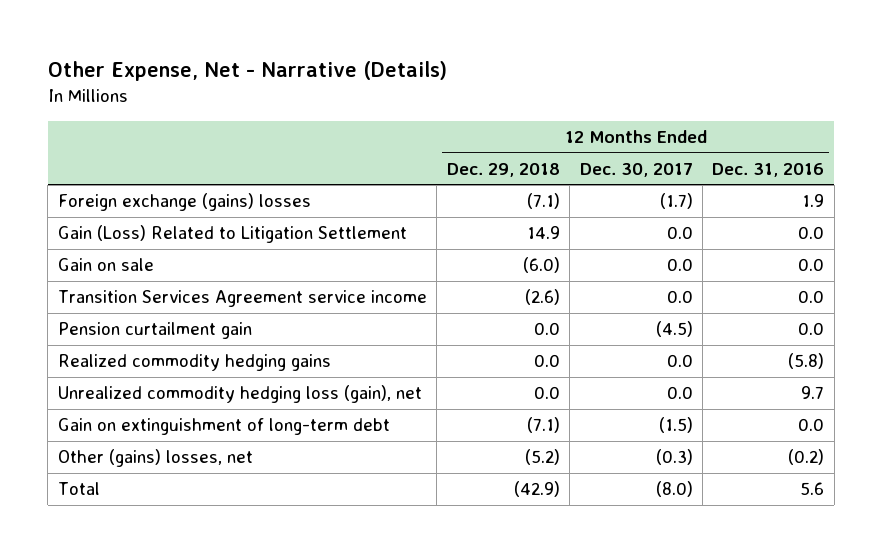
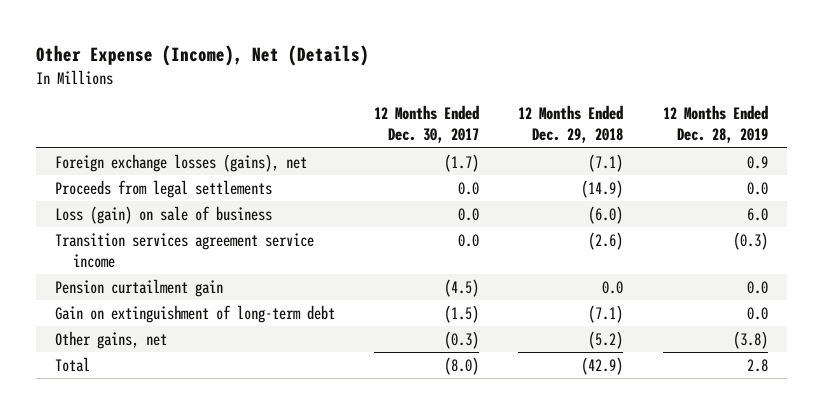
- Other Expense, Net - Narrative (Details)
+ Other Expense (Income), Net (Details)
- | 12 Months Ended Dec. 29, 2018 | 12 Months Ended Dec. 30, 2017 | 12 Months Ended Dec. 31, 2016
+ | 12 Months Ended Dec. 30, 2017 | 12 Months Ended Dec. 29, 2018 | 12 Months Ended Dec. 28, 2019
- Foreign exchange (gains) losses | (7.1) | (1.7) | 1.9
- Gain (Loss) Related to Litigation Settlement | 14.9 | 0.0 | 0.0
- Gain on sale | (6.0) | 0.0 | 0.0
- Transition Services Agreement service income | (2.6) | 0.0 | 0.0
+ Foreign exchange losses (gains), net | (1.7) | (7.1) | 0.9
+ Proceeds from legal settlements | 0.0 | (14.9) | 0.0
+ Loss (gain) on sale of business | 0.0 | (6.0) | 6.0
+ Transition services agreement service income | 0.0 | (2.6) | (0.3)
- Realized commodity hedging gains | 0.0 | 0.0 | (5.8)
- Unrealized commodity hedging loss (gain), net | 0.0 | 0.0 | 9.7
- Other (gains) losses, net | (5.2) | (0.3) | (0.2)
+ Other gains, net | (0.3) | (5.2) | (3.8)

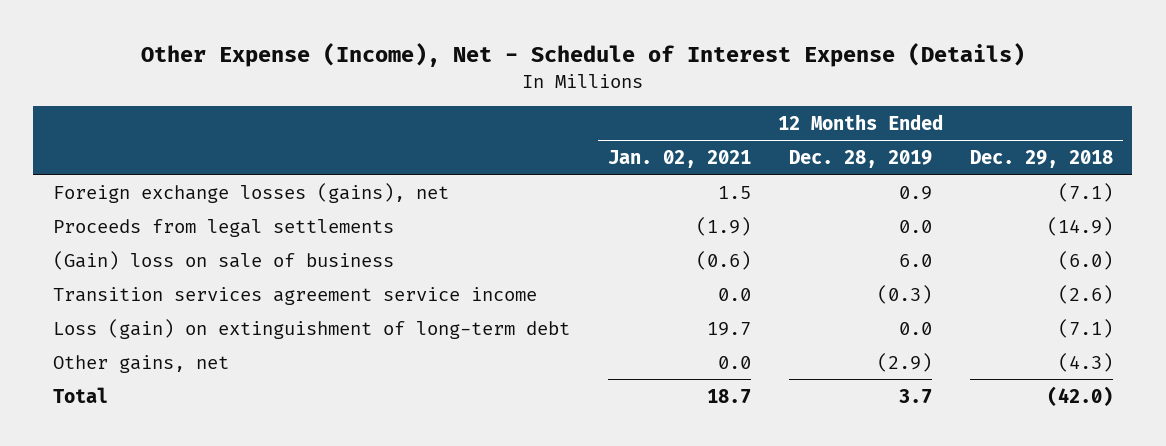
- Other Expense (Income), Net (Details)
+ Other Expense (Income), Net - Schedule of Interest Expense (Details)
- | 12 Months Ended Dec. 30, 2017 | 12 Months Ended Dec. 29, 2018 | 12 Months Ended Dec. 28, 2019
+ | 12 Months Ended Jan. 02, 2021 | 12 Months Ended Dec. 28, 2019 | 12 Months Ended Dec. 29, 2018
- Loss (gain) on sale of business | 0.0 | (6.0) | 6.0
+ (Gain) loss on sale of business | (0.6) | 6.0 | (6.0)
- Pension curtailment gain | (4.5) | 0.0 | 0.0
- Gain on extinguishment of long-term debt | (1.5) | (7.1) | 0.0
- Other gains, net | (0.3) | (5.2) | (3.8)
- Total | (8.0) | (42.9) | 2.8
+ Loss (gain) on extinguishment of long-term debt | 19.7 | 0.0 | (7.1)
+ Other gains, net | 0.0 | (2.9) | (4.3)
+ Total | 18.7 | 3.7 | (42.0)

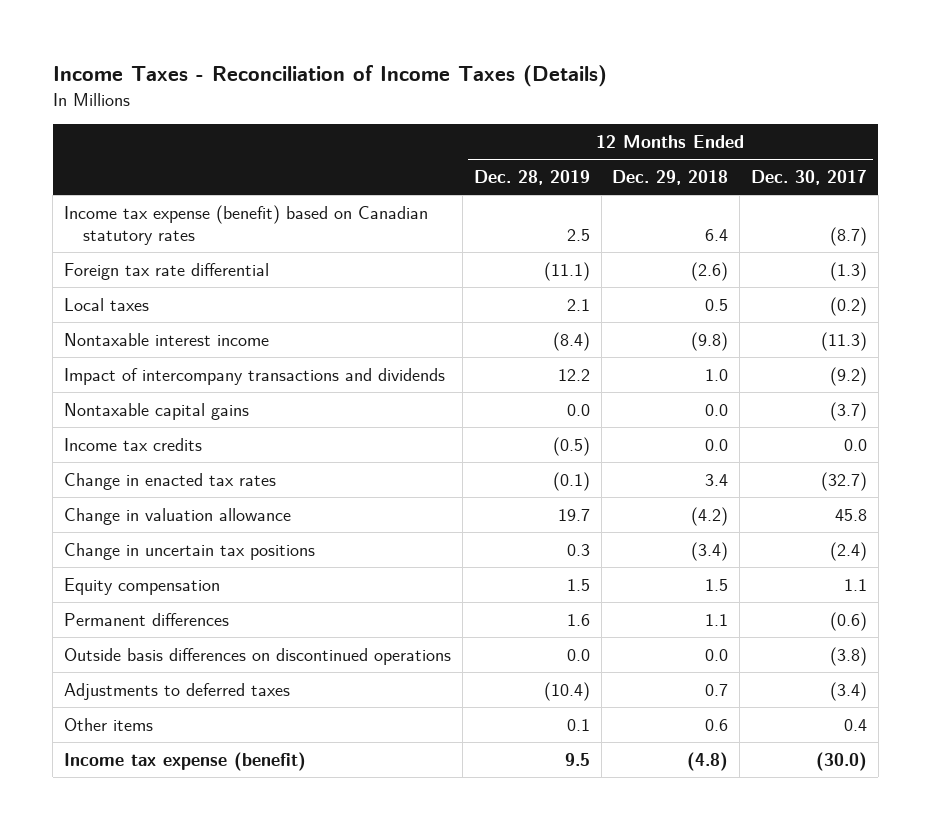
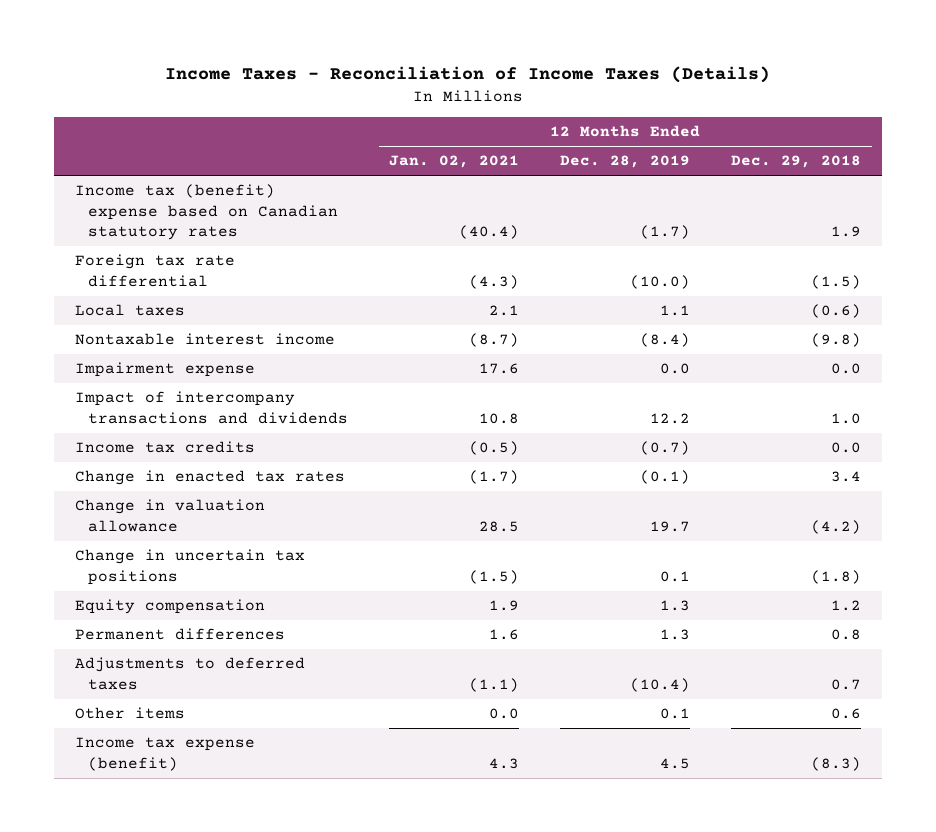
- | 12 Months Ended Dec. 28, 2019 | 12 Months Ended Dec. 29, 2018 | 12 Months Ended Dec. 30, 2017
+ | 12 Months Ended Jan. 02, 2021 | 12 Months Ended Dec. 28, 2019 | 12 Months Ended Dec. 29, 2018
- Income tax expense (benefit) based on Canadian statutory rates | 2.5 | 6.4 | (8.7)
- Foreign tax rate differential | (11.1) | (2.6) | (1.3)
- Local taxes | 2.1 | 0.5 | (0.2)
+ Income tax (benefit) expense based on Canadian statutory rates | (40.4) | (1.7) | 1.9
+ Foreign tax rate differential | (4.3) | (10.0) | (1.5)
+ Local taxes | 2.1 | 1.1 | (0.6)
+ Impairment expense | 17.6 | 0.0 | 0.0
- Nontaxable capital gains | 0.0 | 0.0 | (3.7)
- Income tax credits | (0.5) | 0.0 | 0.0
+ Income tax credits | (0.5) | (0.7) | 0.0
- Change in uncertain tax positions | 0.3 | (3.4) | (2.4)
- Equity compensation | 1.5 | 1.5 | 1.1
- Permanent differences | 1.6 | 1.1 | (0.6)
- Outside basis differences on discontinued operations | 0.0 | 0.0 | (3.8)
+ Change in uncertain tax positions | (1.5) | 0.1 | (1.8)
+ Equity compensation | 1.9 | 1.3 | 1.2
+ Permanent differences | 1.6 | 1.3 | 0.8
- Income tax expense (benefit) | 9.5 | (4.8) | (30.0)
+ Income tax expense (benefit) | 4.3 | 4.5 | (8.3)

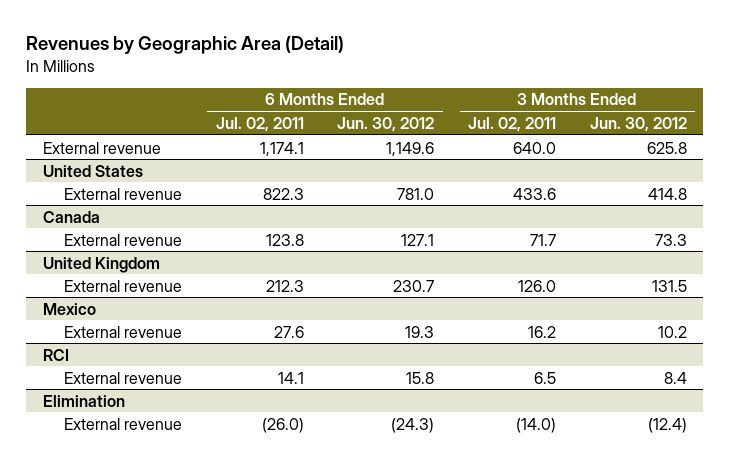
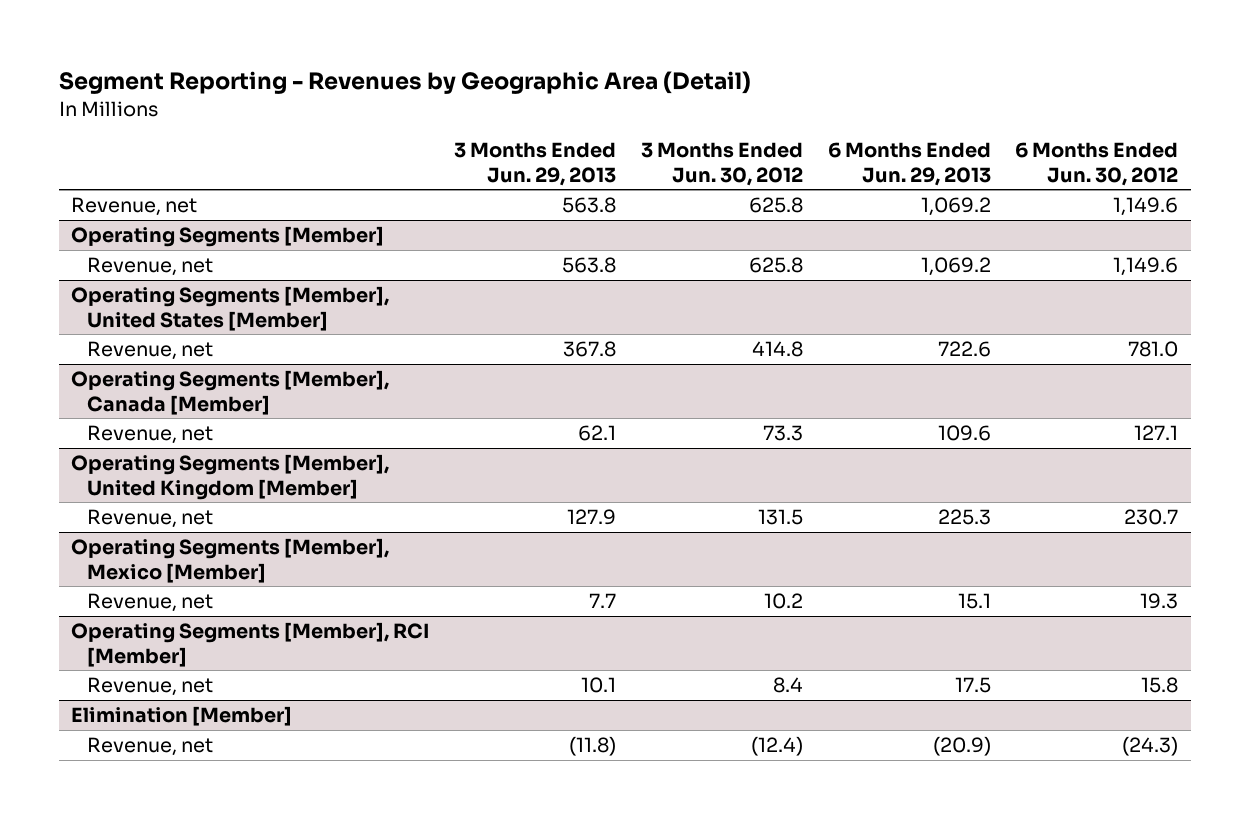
- Revenues by Geographic Area (Detail)
+ Segment Reporting - Revenues by Geographic Area (Detail)
- | 6 Months Ended Jul. 02, 2011 | 6 Months Ended Jun. 30, 2012 | 3 Months Ended Jul. 02, 2011 | 3 Months Ended Jun. 30, 2012
+ | 3 Months Ended Jun. 29, 2013 | 3 Months Ended Jun. 30, 2012 | 6 Months Ended Jun. 29, 2013 | 6 Months Ended Jun. 30, 2012
- External revenue | 1,174.1 | 1,149.6 | 640.0 | 625.8
- United States
- External revenue | 822.3 | 781.0 | 433.6 | 414.8
- Canada
- External revenue | 123.8 | 127.1 | 71.7 | 73.3
- United Kingdom
- External revenue | 212.3 | 230.7 | 126.0 | 131.5
- Mexico
- External revenue | 27.6 | 19.3 | 16.2 | 10.2
- RCI
- External revenue | 14.1 | 15.8 | 6.5 | 8.4
- Elimination
- External revenue | (26.0) | (24.3) | (14.0) | (12.4)
+ Revenue, net | 563.8 | 625.8 | 1,069.2 | 1,149.6
+ Operating Segments [Member]
+ Revenue, net | 563.8 | 625.8 | 1,069.2 | 1,149.6
+ Operating Segments [Member], United States [Member]
+ Revenue, net | 367.8 | 414.8 | 722.6 | 781.0
+ Operating Segments [Member], Canada [Member]
+ Revenue, net | 62.1 | 73.3 | 109.6 | 127.1
+ Operating Segments [Member], United Kingdom [Member]
+ Revenue, net | 127.9 | 131.5 | 225.3 | 230.7
+ Operating Segments [Member], Mexico [Member]
+ Revenue, net | 7.7 | 10.2 | 15.1 | 19.3
+ Operating Segments [Member], RCI [Member]
+ Revenue, net | 10.1 | 8.4 | 17.5 | 15.8
+ Elimination [Member]
+ Revenue, net | (11.8) | (12.4) | (20.9) | (24.3)

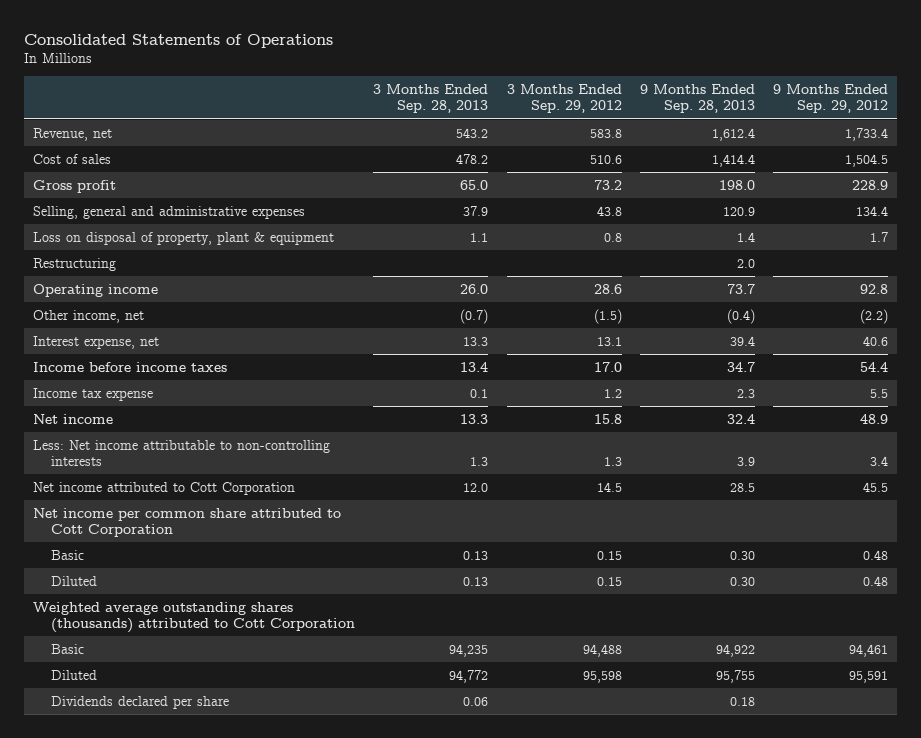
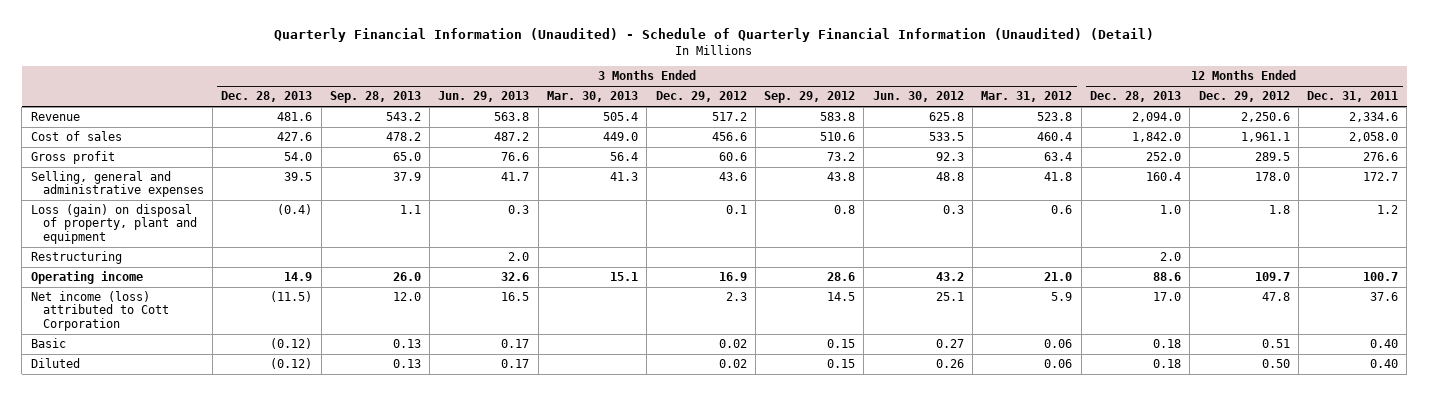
- Consolidated Statements of Operations
+ Quarterly Financial Information (Unaudited) - Schedule of Quarterly Financial Information (Unaudited) (Detail)
- | 3 Months Ended Sep. 28, 2013 | 3 Months Ended Sep. 29, 2012 | 9 Months Ended Sep. 28, 2013 | 9 Months Ended Sep. 29, 2012
+ | 3 Months Ended Dec. 28, 2013 | 3 Months Ended Sep. 28, 2013 | 3 Months Ended Jun. 29, 2013 | 3 Months Ended Mar. 30, 2013 | 3 Months Ended Dec. 29, 2012 | 3 Months Ended Sep. 29, 2012 | 3 Months Ended Jun. 30, 2012 | 3 Months Ended Mar. 31, 2012 | 12 Months Ended Dec. 28, 2013 | 12 Months Ended Dec. 29, 2012 | 12 Months Ended Dec. 31, 2011
- Revenue, net | 543.2 | 583.8 | 1,612.4 | 1,733.4
+ Revenue | 481.6 | 543.2 | 563.8 | 505.4 | 517.2 | 583.8 | 625.8 | 523.8 | 2,094.0 | 2,250.6 | 2,334.6
- Loss on disposal of property, plant & equipment | 1.1 | 0.8 | 1.4 | 1.7
+ Loss (gain) on disposal of property, plant and equipment | (0.4) | 1.1 | 0.3 | | 0.1 | 0.8 | 0.3 | 0.6 | 1.0 | 1.8 | 1.2
- Other income, net | (0.7) | (1.5) | (0.4) | (2.2)
- Interest expense, net | 13.3 | 13.1 | 39.4 | 40.6
- Income before income taxes | 13.4 | 17.0 | 34.7 | 54.4
- Income tax expense | 0.1 | 1.2 | 2.3 | 5.5
- Net income | 13.3 | 15.8 | 32.4 | 48.9
- Less: Net income attributable to non-controlling interests | 1.3 | 1.3 | 3.9 | 3.4
- Net income attributed to Cott Corporation | 12.0 | 14.5 | 28.5 | 45.5
- Net income per common share attributed to Cott Corporation
+ Net income (loss) attributed to Cott Corporation | (11.5) | 12.0 | 16.5 | | 2.3 | 14.5 | 25.1 | 5.9 | 17.0 | 47.8 | 37.6
- Weighted average outstanding shares (thousands) attributed to Cott Corporation
- Basic | 94,235 | 94,488 | 94,922 | 94,461
- Diluted | 94,772 | 95,598 | 95,755 | 95,591
- Dividends declared per share | 0.06 | | 0.18 |

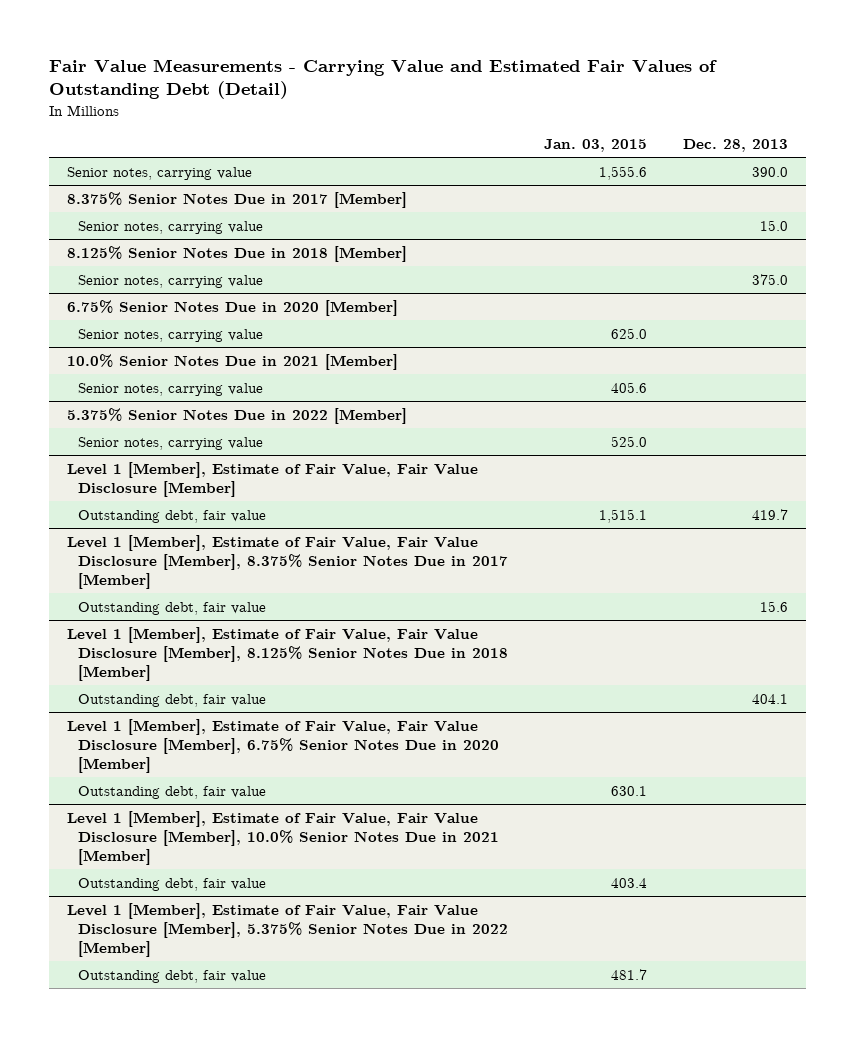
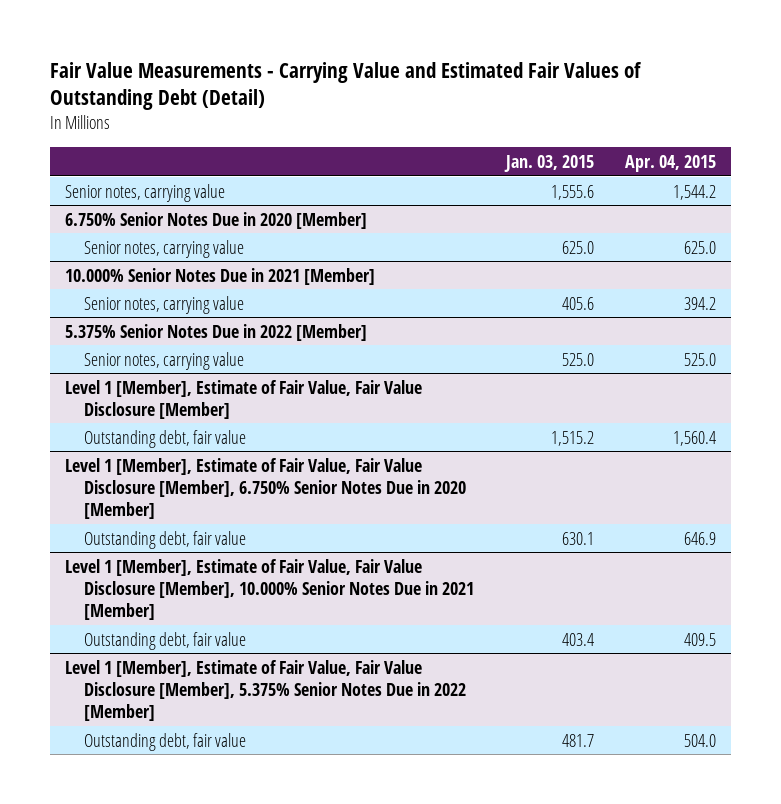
- | Jan. 03, 2015 | Dec. 28, 2013
+ | Jan. 03, 2015 | Apr. 04, 2015
- 8.375% Senior Notes Due in 2017 [Member]
- Senior notes, carrying value | | 15.0
- 8.125% Senior Notes Due in 2018 [Member]
- Senior notes, carrying value | | 375.0
- 6.75% Senior Notes Due in 2020 [Member]
+ 6.750% Senior Notes Due in 2020 [Member]
- 10.0% Senior Notes Due in 2021 [Member]
+ 10.000% Senior Notes Due in 2021 [Member]
@ Level 1 [Member], Estimate of Fair Value, Fair Value Disclosure [Member]
- Outstanding debt, fair value | 1,515.1 | 419.7
- Level 1 [Member], Estimate of Fair Value, Fair Value Disclosure [Member], 8.375% Senior Notes Due in 2017 [Member]
- Outstanding debt, fair value | | 15.6
- Level 1 [Member], Estimate of Fair Value, Fair Value Disclosure [Member], 8.125% Senior Notes Due in 2018 [Member]
- Outstanding debt, fair value | | 404.1
- Level 1 [Member], Estimate of Fair Value, Fair Value Disclosure [Member], 6.75% Senior Notes Due in 2020 [Member]
@ Level 1 [Member], Estimate of Fair Value, Fair Value Disclosure [Member]
+ Outstanding debt, fair value | 1,515.2 | 1,560.4
+ Level 1 [Member], Estimate of Fair Value, Fair Value Disclosure [Member], 6.750% Senior Notes Due in 2020 [Member]
- Level 1 [Member], Estimate of Fair Value, Fair Value Disclosure [Member], 10.0% Senior Notes Due in 2021 [Member]
+ Level 1 [Member], Estimate of Fair Value, Fair Value Disclosure [Member], 10.000% Senior Notes Due in 2021 [Member]

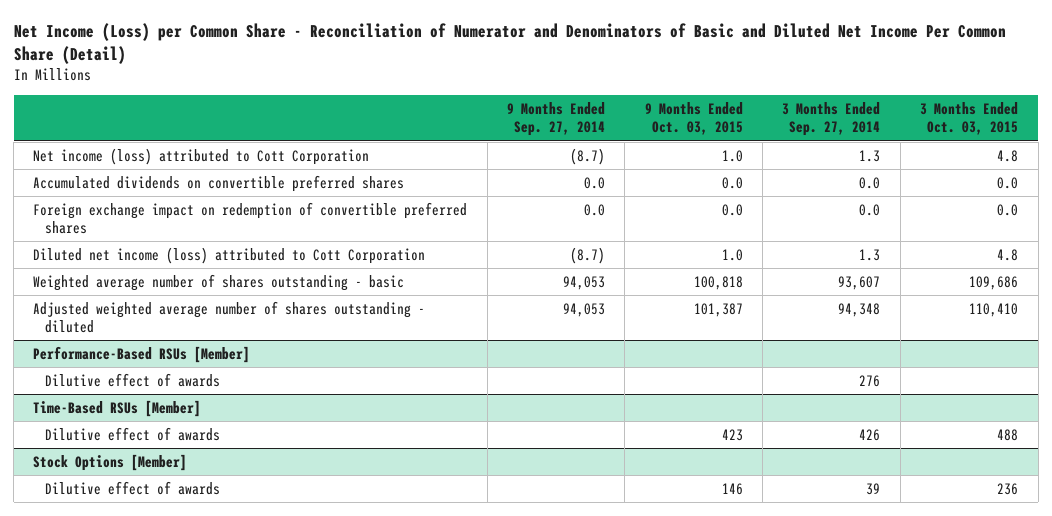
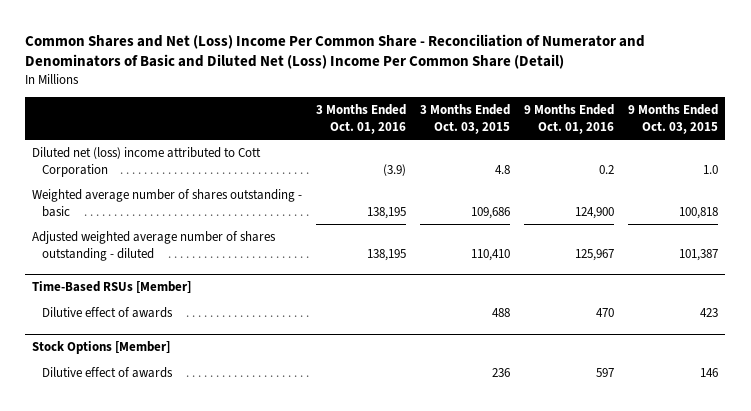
- Net Income (Loss) per Common Share - Reconciliation of Numerator and Denominators of Basic and Diluted Net Income Per Common Share (Detail)
+ Common Shares and Net (Loss) Income Per Common Share - Reconciliation of Numerator and Denominators of Basic and Diluted Net (Loss) Income Per Common Share (Detail)
- | 9 Months Ended Sep. 27, 2014 | 9 Months Ended Oct. 03, 2015 | 3 Months Ended Sep. 27, 2014 | 3 Months Ended Oct. 03, 2015
+ | 3 Months Ended Oct. 01, 2016 | 3 Months Ended Oct. 03, 2015 | 9 Months Ended Oct. 01, 2016 | 9 Months Ended Oct. 03, 2015
- Net income (loss) attributed to Cott Corporation | (8.7) | 1.0 | 1.3 | 4.8
- Accumulated dividends on convertible preferred shares | 0.0 | 0.0 | 0.0 | 0.0
- Foreign exchange impact on redemption of convertible preferred shares | 0.0 | 0.0 | 0.0 | 0.0
- Diluted net income (loss) attributed to Cott Corporation | (8.7) | 1.0 | 1.3 | 4.8
+ Diluted net (loss) income attributed to Cott Corporation | (3.9) | 4.8 | 0.2 | 1.0
- Performance-Based RSUs [Member]
- Dilutive effect of awards | | | 276 |

